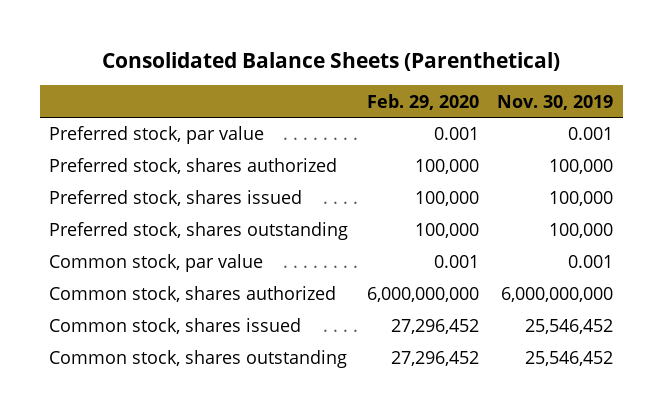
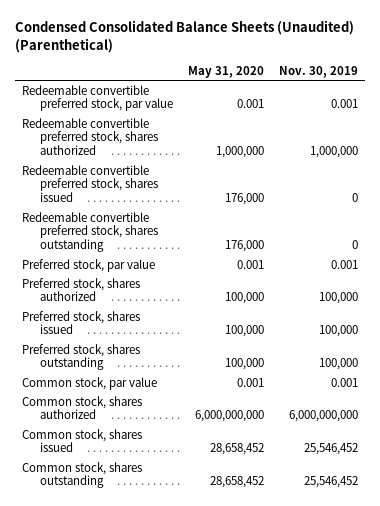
- Consolidated Balance Sheets (Parenthetical)
+ Condensed Consolidated Balance Sheets (Unaudited) (Parenthetical)
- | Feb. 29, 2020 | Nov. 30, 2019
+ | May 31, 2020 | Nov. 30, 2019
+ Redeemable convertible preferred stock, par value | 0.001 | 0.001
+ Redeemable convertible preferred stock, shares authorized | 1,000,000 | 1,000,000
+ Redeemable convertible preferred stock, shares issued | 176,000 | 0
+ Redeemable convertible preferred stock, shares outstanding | 176,000 | 0

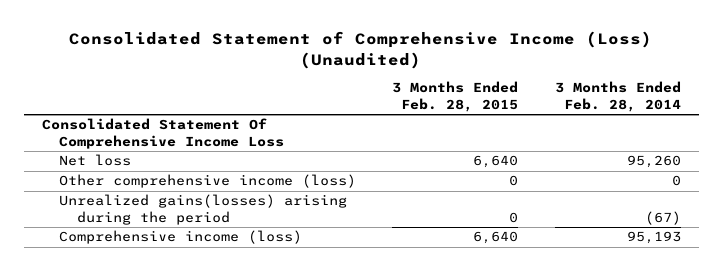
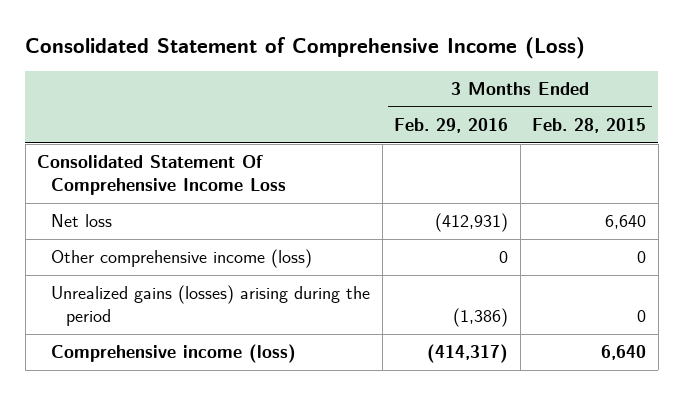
- Consolidated Statement of Comprehensive Income (Loss) (Unaudited)
+ Consolidated Statement of Comprehensive Income (Loss)
- | 3 Months Ended Feb. 28, 2015 | 3 Months Ended Feb. 28, 2014
+ | 3 Months Ended Feb. 29, 2016 | 3 Months Ended Feb. 28, 2015
- Unrealized gains(losses) arising during the period | 0 | (67)
+ Unrealized gains (losses) arising during the period | (1,386) | 0

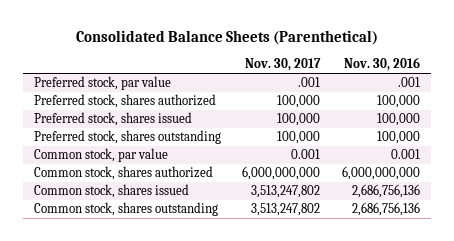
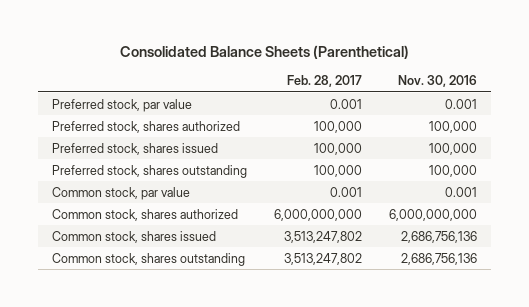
- | Nov. 30, 2017 | Nov. 30, 2016
+ | Feb. 28, 2017 | Nov. 30, 2016
- Preferred stock, par value | .001 | .001
+ Preferred stock, par value | 0.001 | 0.001

